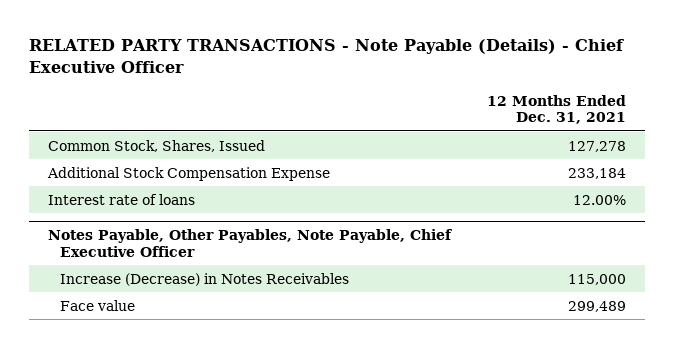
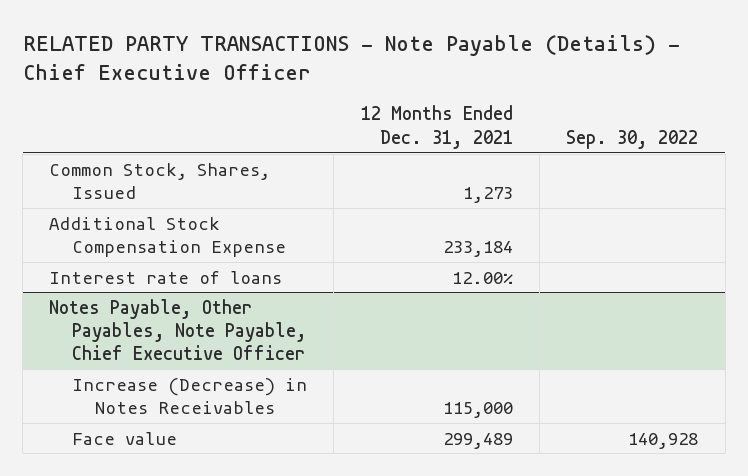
- | 12 Months Ended Dec. 31, 2021
+ | 12 Months Ended Dec. 31, 2021 | Sep. 30, 2022
- Common Stock, Shares, Issued | 127,278
+ Common Stock, Shares, Issued | 1,273 |

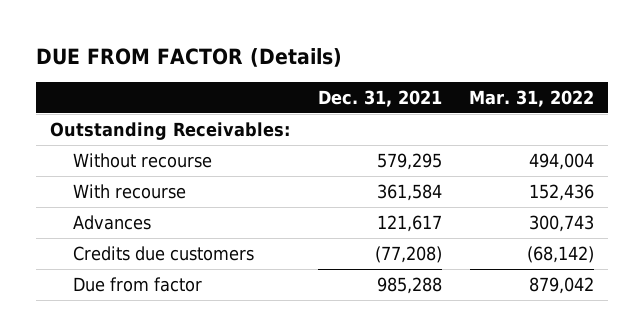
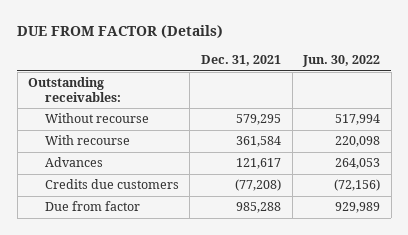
- | Dec. 31, 2021 | Mar. 31, 2022
+ | Dec. 31, 2021 | Jun. 30, 2022
- Outstanding Receivables:
+ Outstanding receivables:

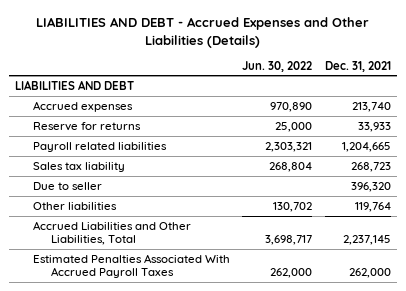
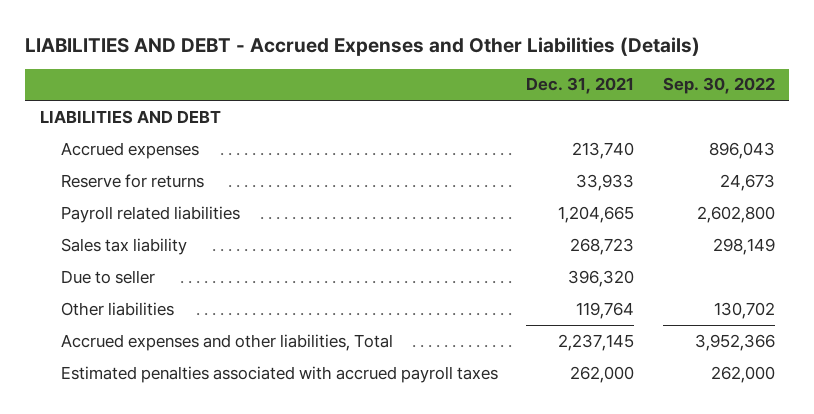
- | Jun. 30, 2022 | Dec. 31, 2021
+ | Dec. 31, 2021 | Sep. 30, 2022
- Accrued Liabilities and Other Liabilities, Total | 3,698,717 | 2,237,145
- Estimated Penalties Associated With Accrued Payroll Taxes | 262,000 | 262,000
+ Accrued expenses and other liabilities, Total | 2,237,145 | 3,952,366
+ Estimated penalties associated with accrued payroll taxes | 262,000 | 262,000

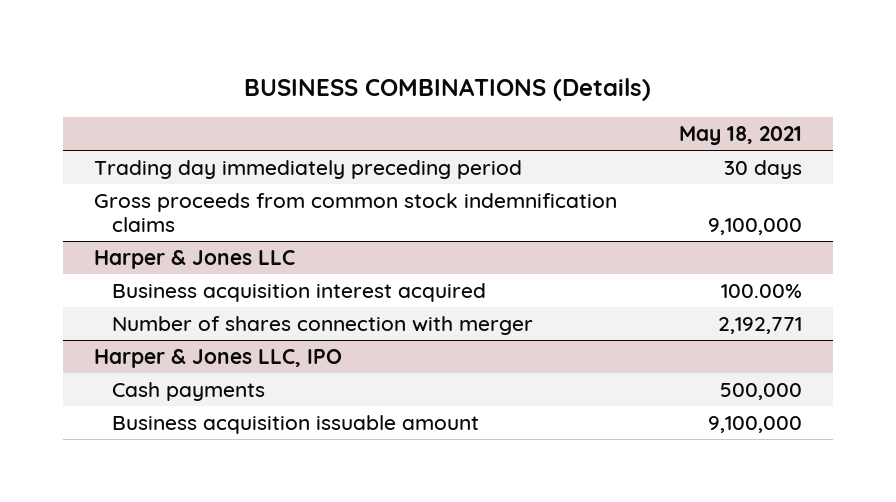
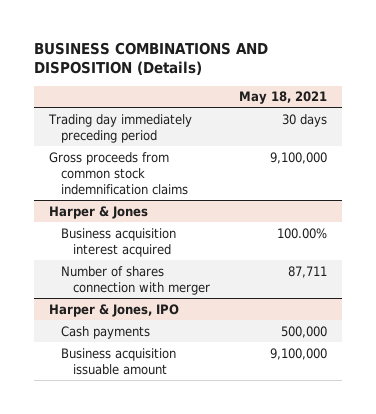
- BUSINESS COMBINATIONS (Details)
+ BUSINESS COMBINATIONS AND DISPOSITION (Details)
- Harper & Jones LLC
+ Harper & Jones
- Number of shares connection with merger | 2,192,771
- Harper & Jones LLC, IPO
+ Number of shares connection with merger | 87,711
+ Harper & Jones, IPO

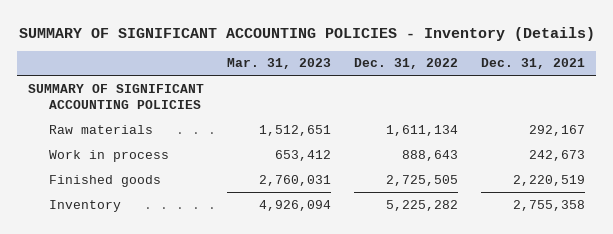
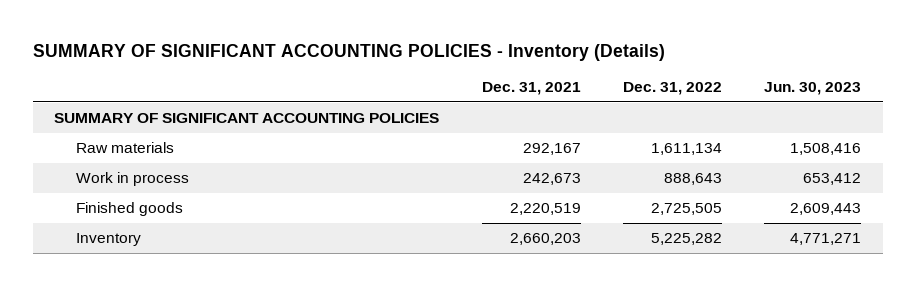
- | Mar. 31, 2023 | Dec. 31, 2022 | Dec. 31, 2021
+ | Dec. 31, 2021 | Dec. 31, 2022 | Jun. 30, 2023
- Inventory | 4,926,094 | 5,225,282 | 2,755,358
+ Inventory | 2,660,203 | 5,225,282 | 4,771,271

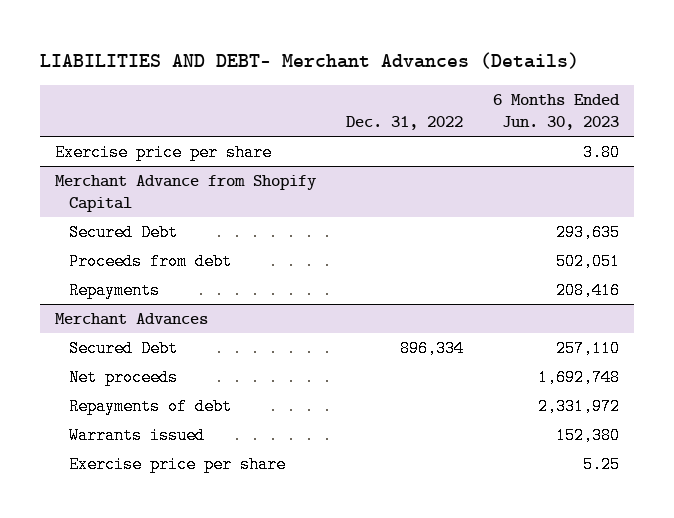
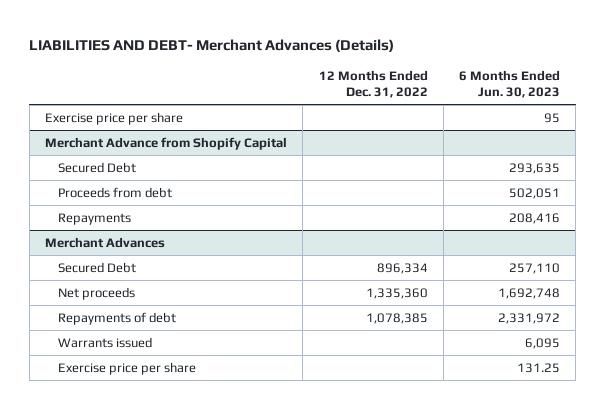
- | Dec. 31, 2022 | 6 Months Ended Jun. 30, 2023
+ | 12 Months Ended Dec. 31, 2022 | 6 Months Ended Jun. 30, 2023
- Exercise price per share | | 3.80
+ Exercise price per share | | 95
@ Merchant Advances
- Warrants issued | | 152,380
- Exercise price per share | | 5.25
+ Warrants issued | | 6,095
+ Exercise price per share | | 131.25

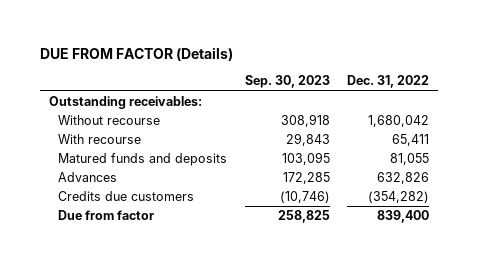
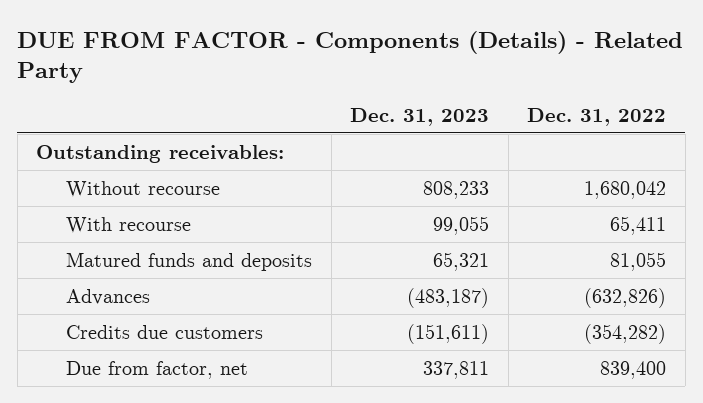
- DUE FROM FACTOR (Details)
+ DUE FROM FACTOR - Components (Details) - Related Party
- | Sep. 30, 2023 | Dec. 31, 2022
+ | Dec. 31, 2023 | Dec. 31, 2022
- Advances | 172,285 | 632,826
+ Advances | (483,187) | (632,826)
- Due from factor | 258,825 | 839,400
+ Due from factor, net | 337,811 | 839,400

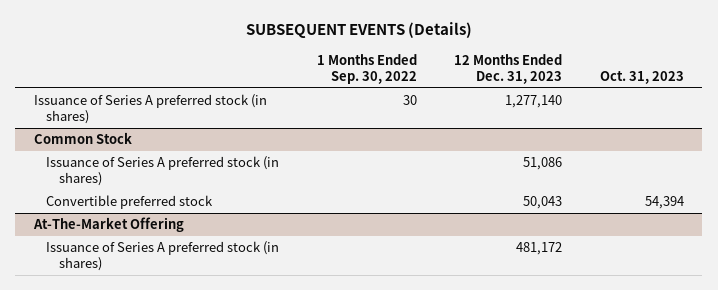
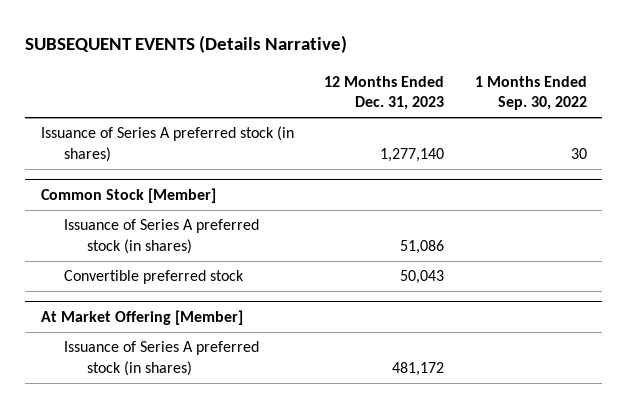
- SUBSEQUENT EVENTS (Details)
+ SUBSEQUENT EVENTS (Details Narrative)
- | 1 Months Ended Sep. 30, 2022 | 12 Months Ended Dec. 31, 2023 | Oct. 31, 2023
+ | 12 Months Ended Dec. 31, 2023 | 1 Months Ended Sep. 30, 2022
- Common Stock
+ Common Stock [Member]
- At-The-Market Offering
+ At Market Offering [Member]

